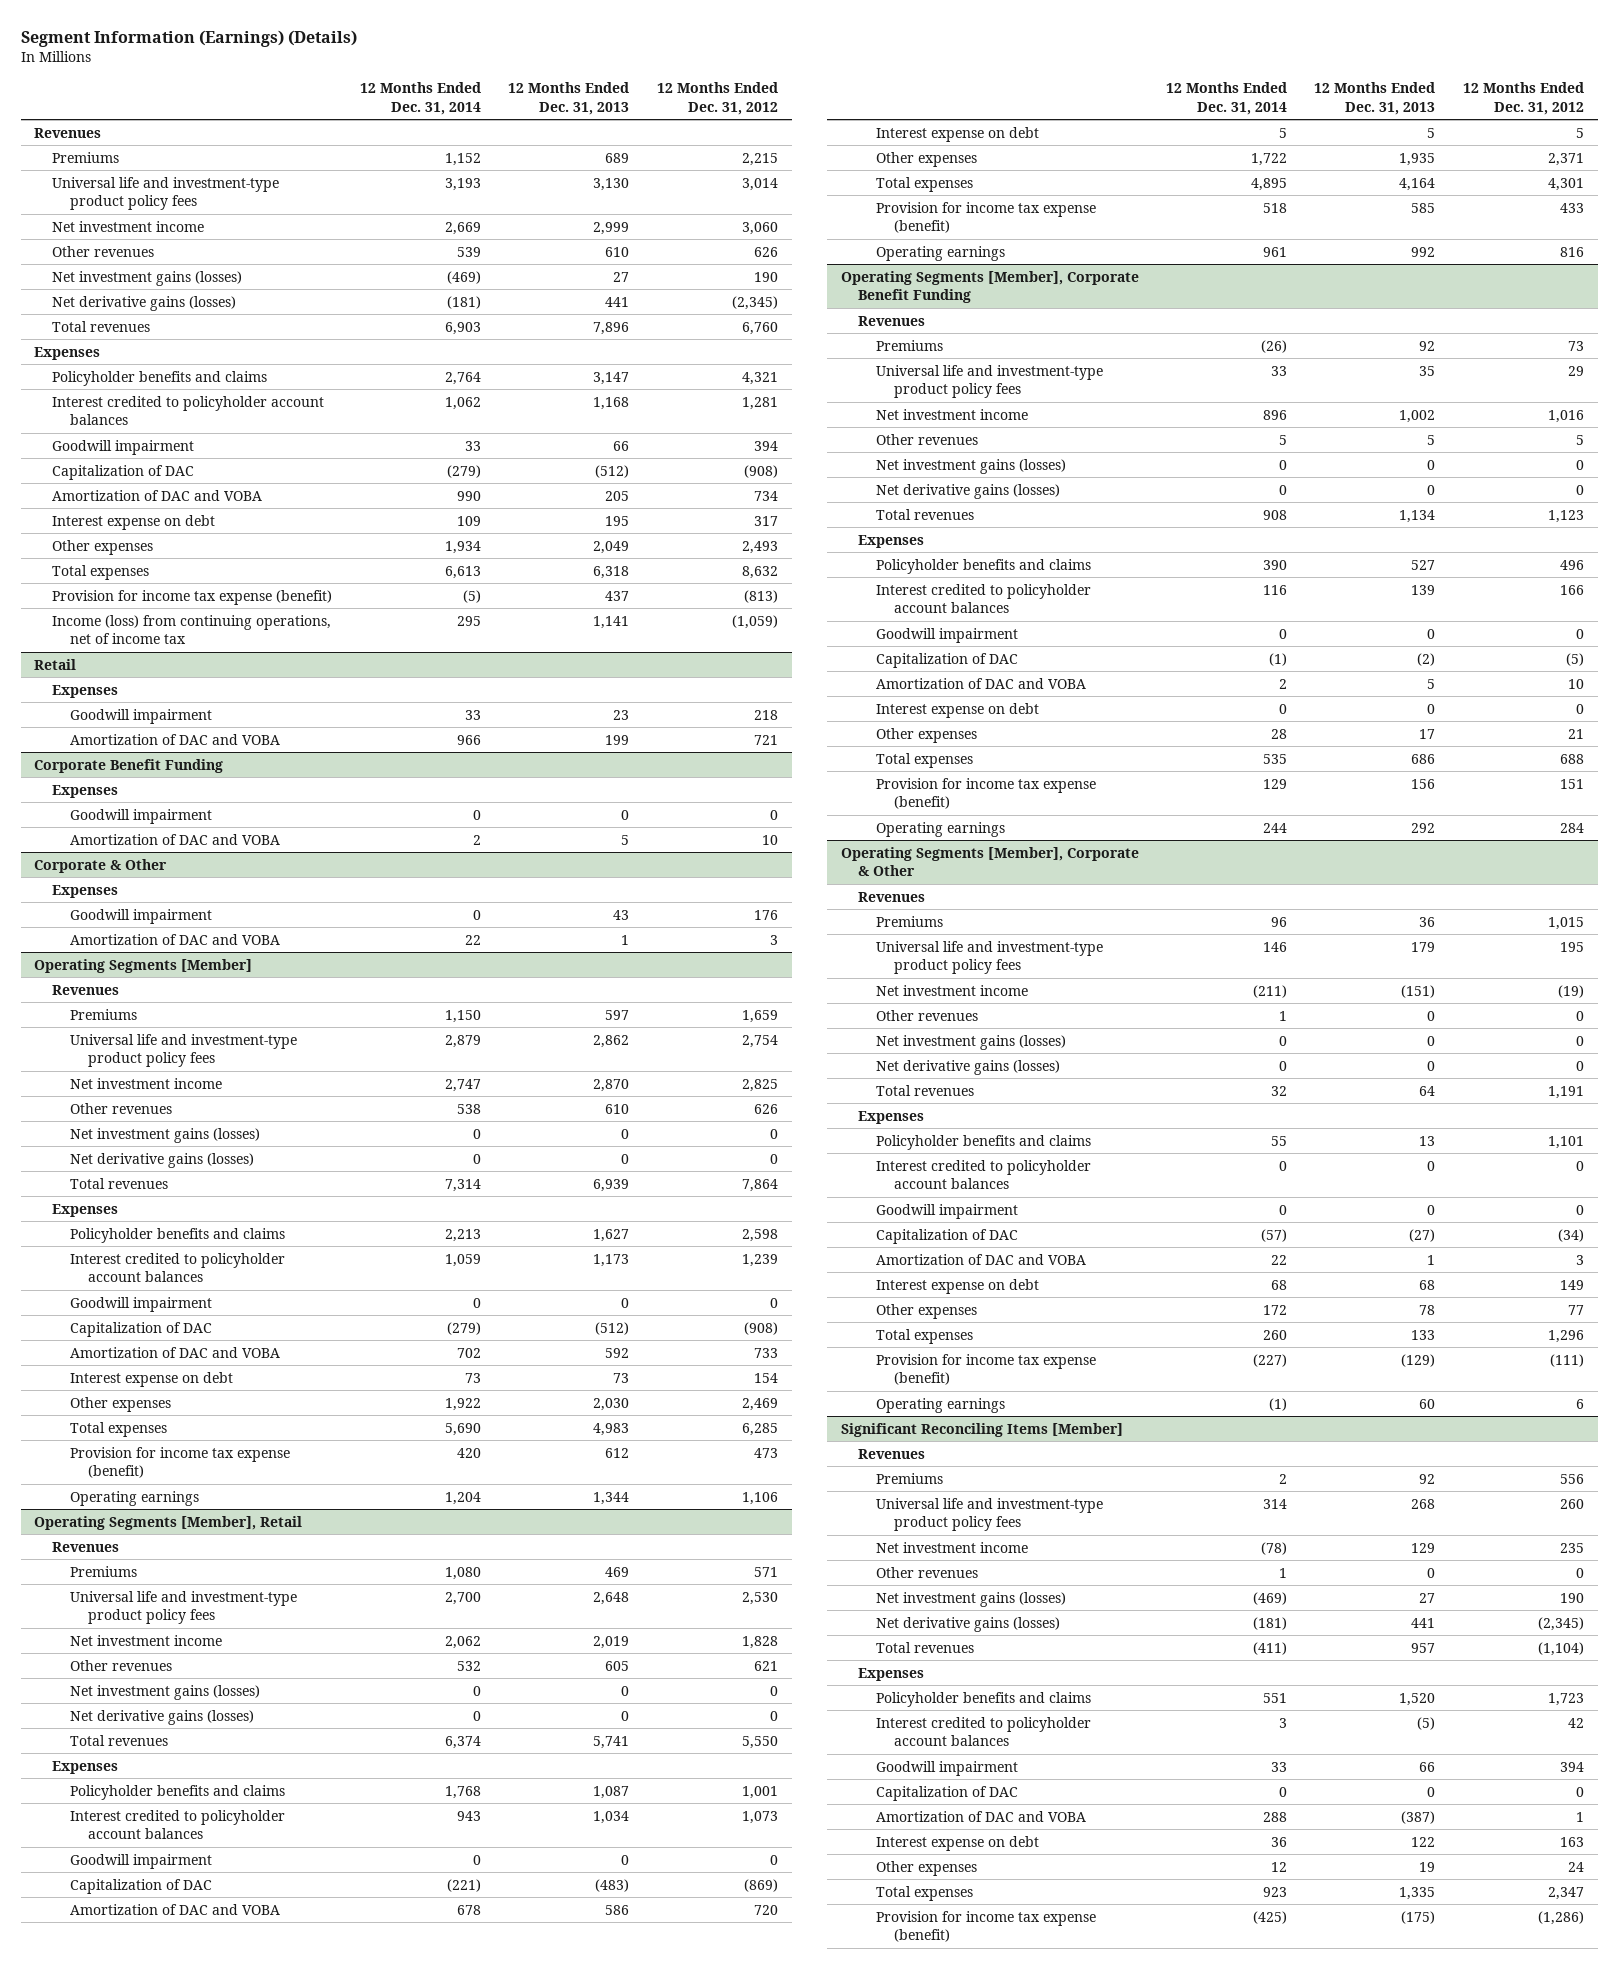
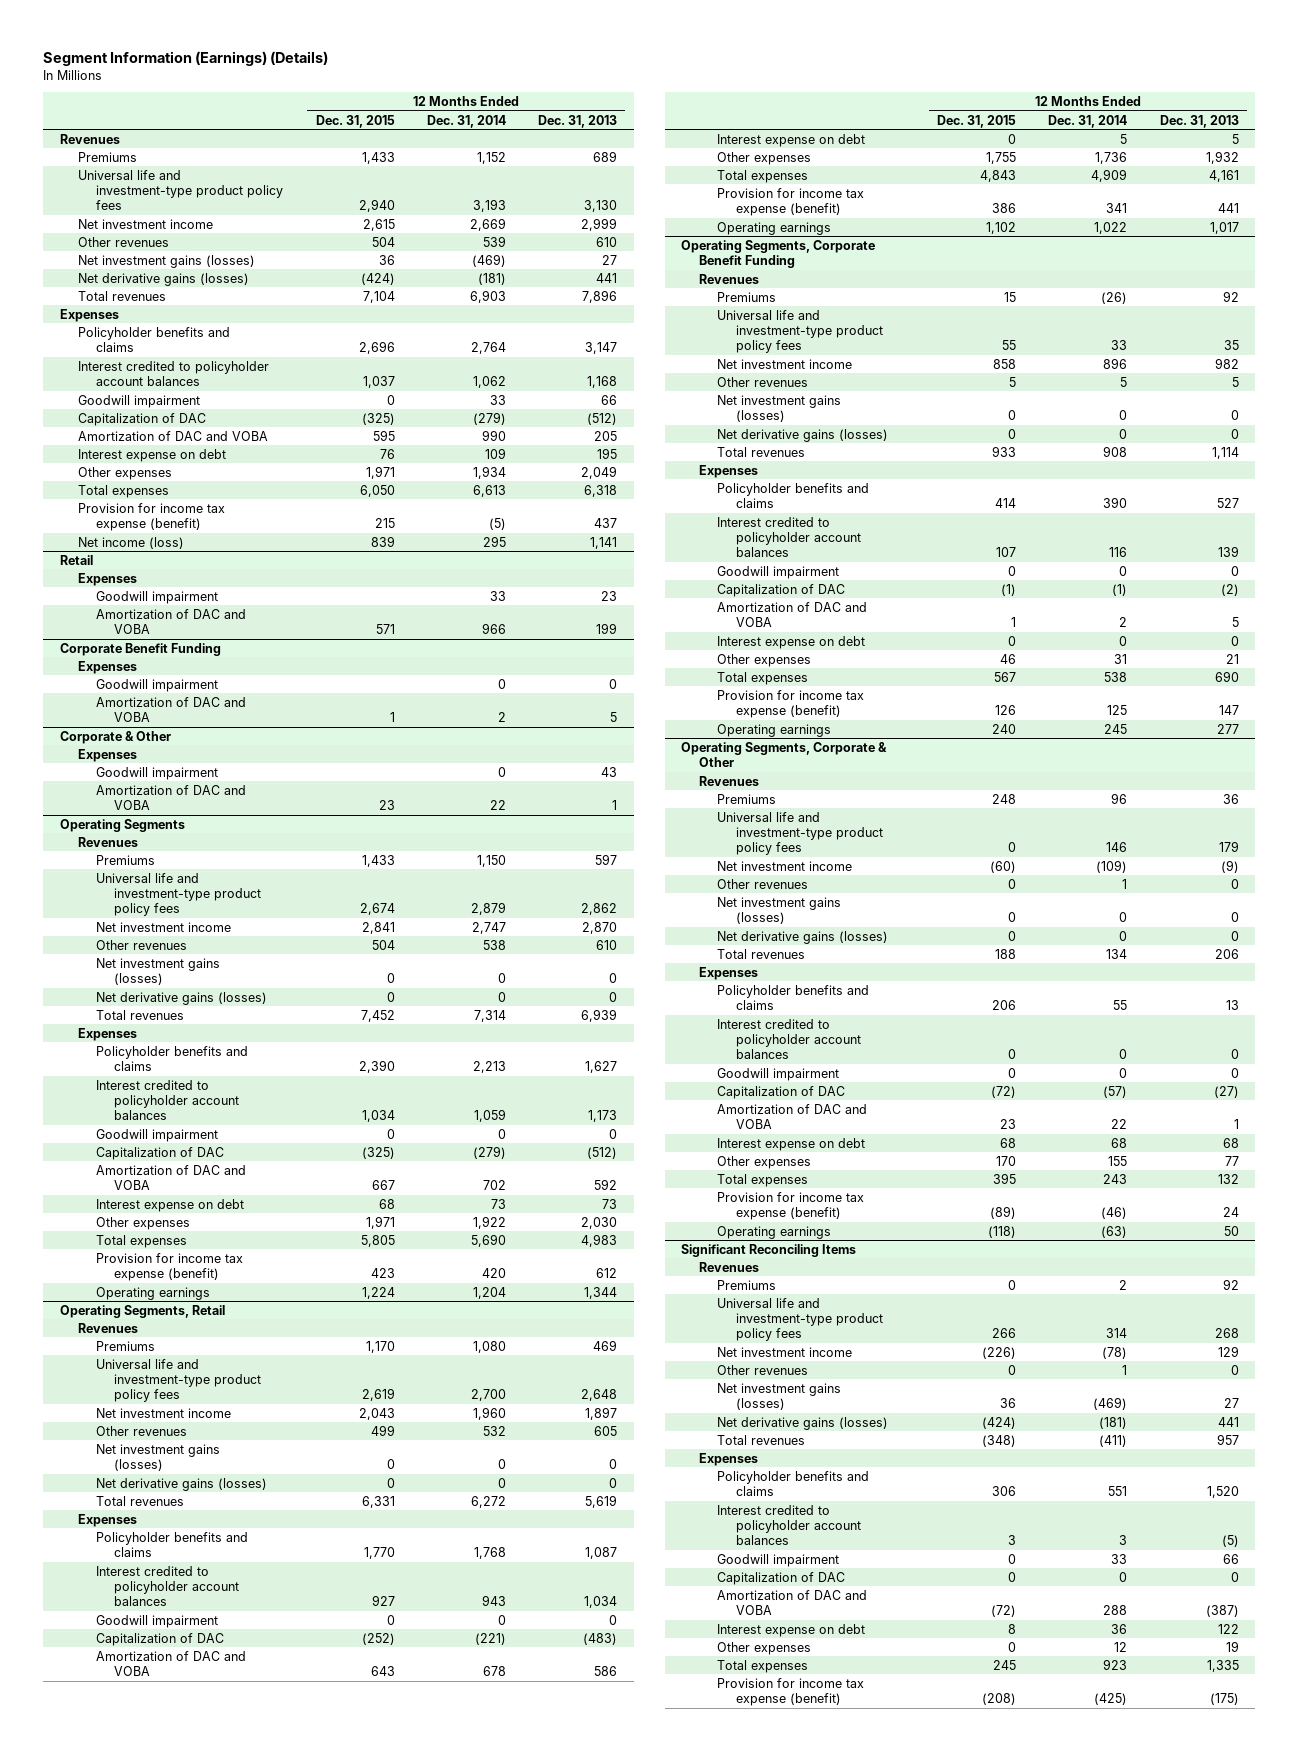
- | 12 Months Ended Dec. 31, 2014 | 12 Months Ended Dec. 31, 2013 | 12 Months Ended Dec. 31, 2012
+ | 12 Months Ended Dec. 31, 2015 | 12 Months Ended Dec. 31, 2014 | 12 Months Ended Dec. 31, 2013
- Income (loss) from continuing operations, net of income tax | 295 | 1,141 | (1,059)
+ Net income (loss) | 839 | 295 | 1,141
- Operating Segments [Member]
+ Operating Segments
- Operating Segments [Member], Retail
+ Operating Segments, Retail
- Net investment income | 2,062 | 2,019 | 1,828
+ Net investment income | 2,043 | 1,960 | 1,897
- Total revenues | 6,374 | 5,741 | 5,550
+ Total revenues | 6,331 | 6,272 | 5,619
- Other expenses | 1,722 | 1,935 | 2,371
- Total expenses | 4,895 | 4,164 | 4,301
- Provision for income tax expense (benefit) | 518 | 585 | 433
- Operating earnings | 961 | 992 | 816
- Operating Segments [Member], Corporate Benefit Funding
+ Other expenses | 1,755 | 1,736 | 1,932
+ Total expenses | 4,843 | 4,909 | 4,161
+ Provision for income tax expense (benefit) | 386 | 341 | 441
+ Operating earnings | 1,102 | 1,022 | 1,017
+ Operating Segments, Corporate Benefit Funding
- Net investment income | 896 | 1,002 | 1,016
+ Net investment income | 858 | 896 | 982
- Total revenues | 908 | 1,134 | 1,123
+ Total revenues | 933 | 908 | 1,114
- Other expenses | 28 | 17 | 21
- Total expenses | 535 | 686 | 688
- Provision for income tax expense (benefit) | 129 | 156 | 151
- Operating earnings | 244 | 292 | 284
- Operating Segments [Member], Corporate & Other
+ Other expenses | 46 | 31 | 21
+ Total expenses | 567 | 538 | 690
+ Provision for income tax expense (benefit) | 126 | 125 | 147
+ Operating earnings | 240 | 245 | 277
+ Operating Segments, Corporate & Other
- Net investment income | (211) | (151) | (19)
+ Net investment income | (60) | (109) | (9)
- Total revenues | 32 | 64 | 1,191
+ Total revenues | 188 | 134 | 206
- Other expenses | 172 | 78 | 77
- Total expenses | 260 | 133 | 1,296
- Provision for income tax expense (benefit) | (227) | (129) | (111)
- Operating earnings | (1) | 60 | 6
- Significant Reconciling Items [Member]
+ Other expenses | 170 | 155 | 77
+ Total expenses | 395 | 243 | 132
+ Provision for income tax expense (benefit) | (89) | (46) | 24
+ Operating earnings | (118) | (63) | 50
+ Significant Reconciling Items

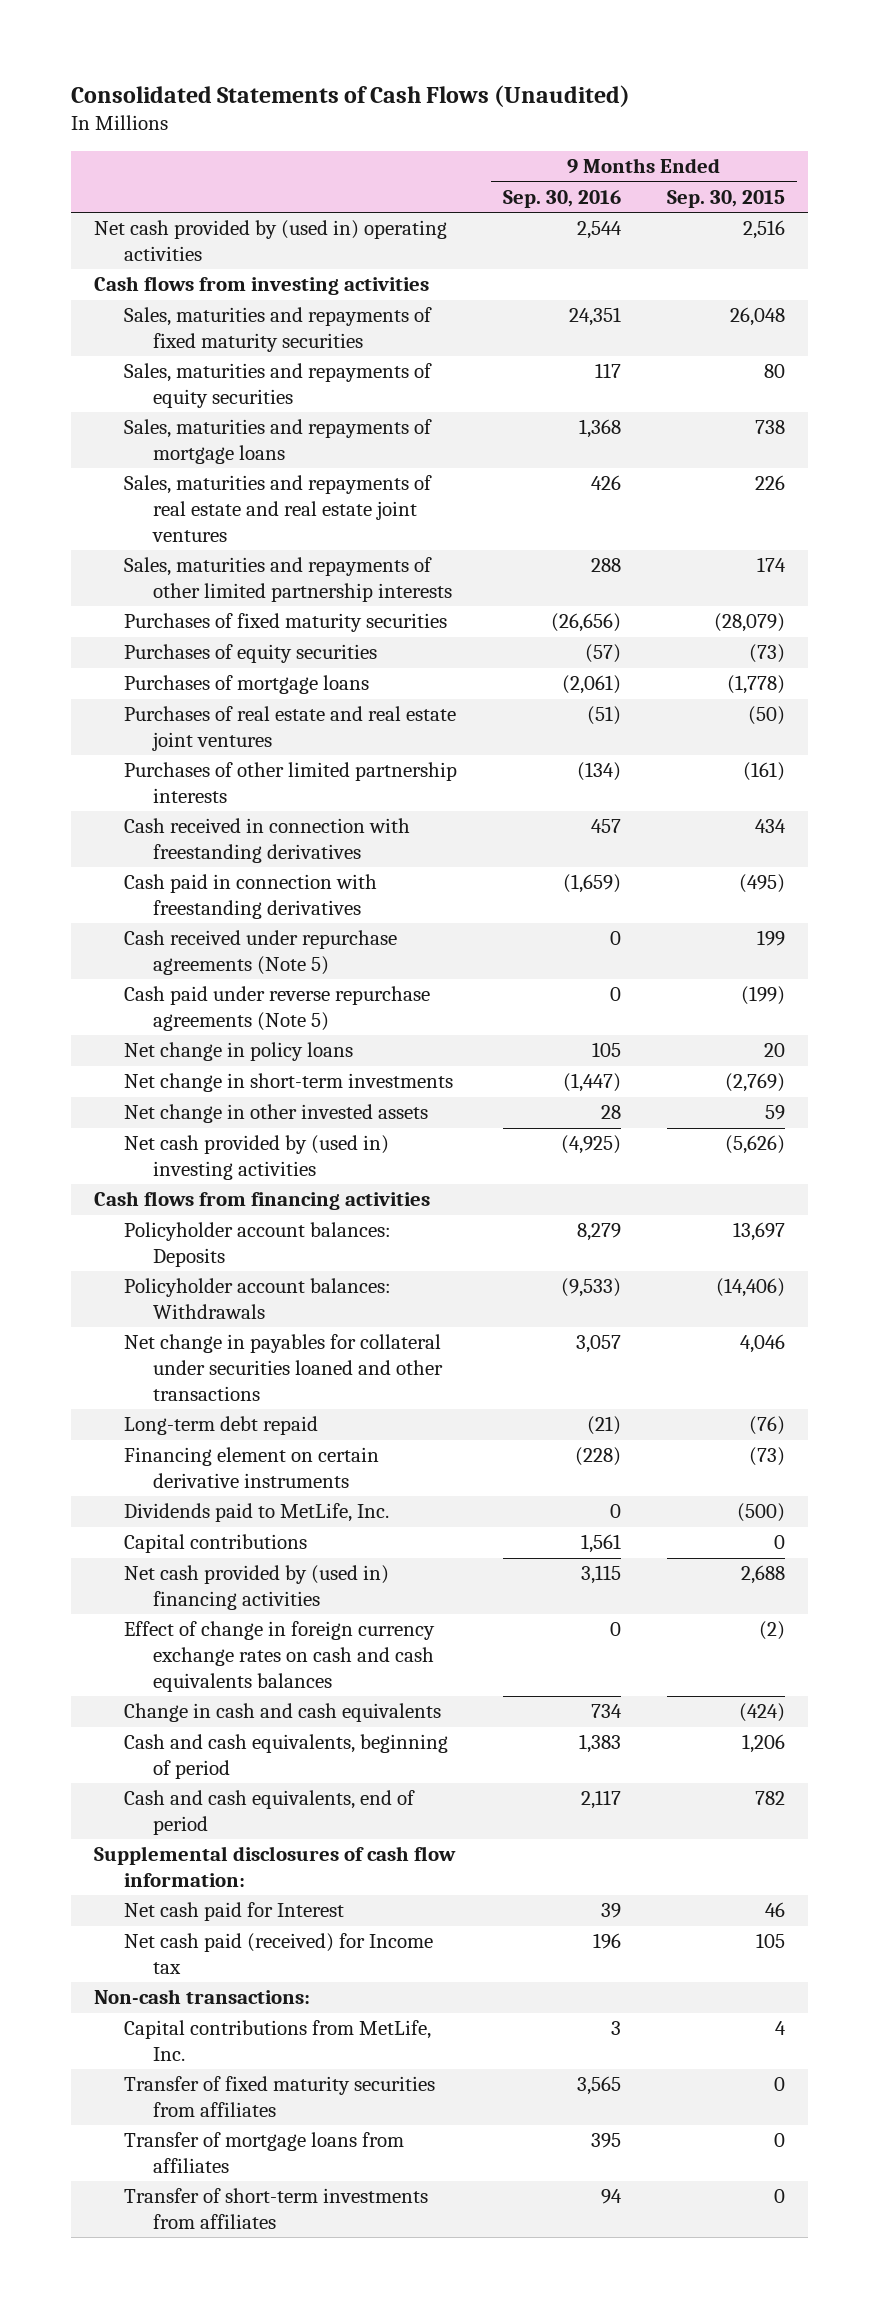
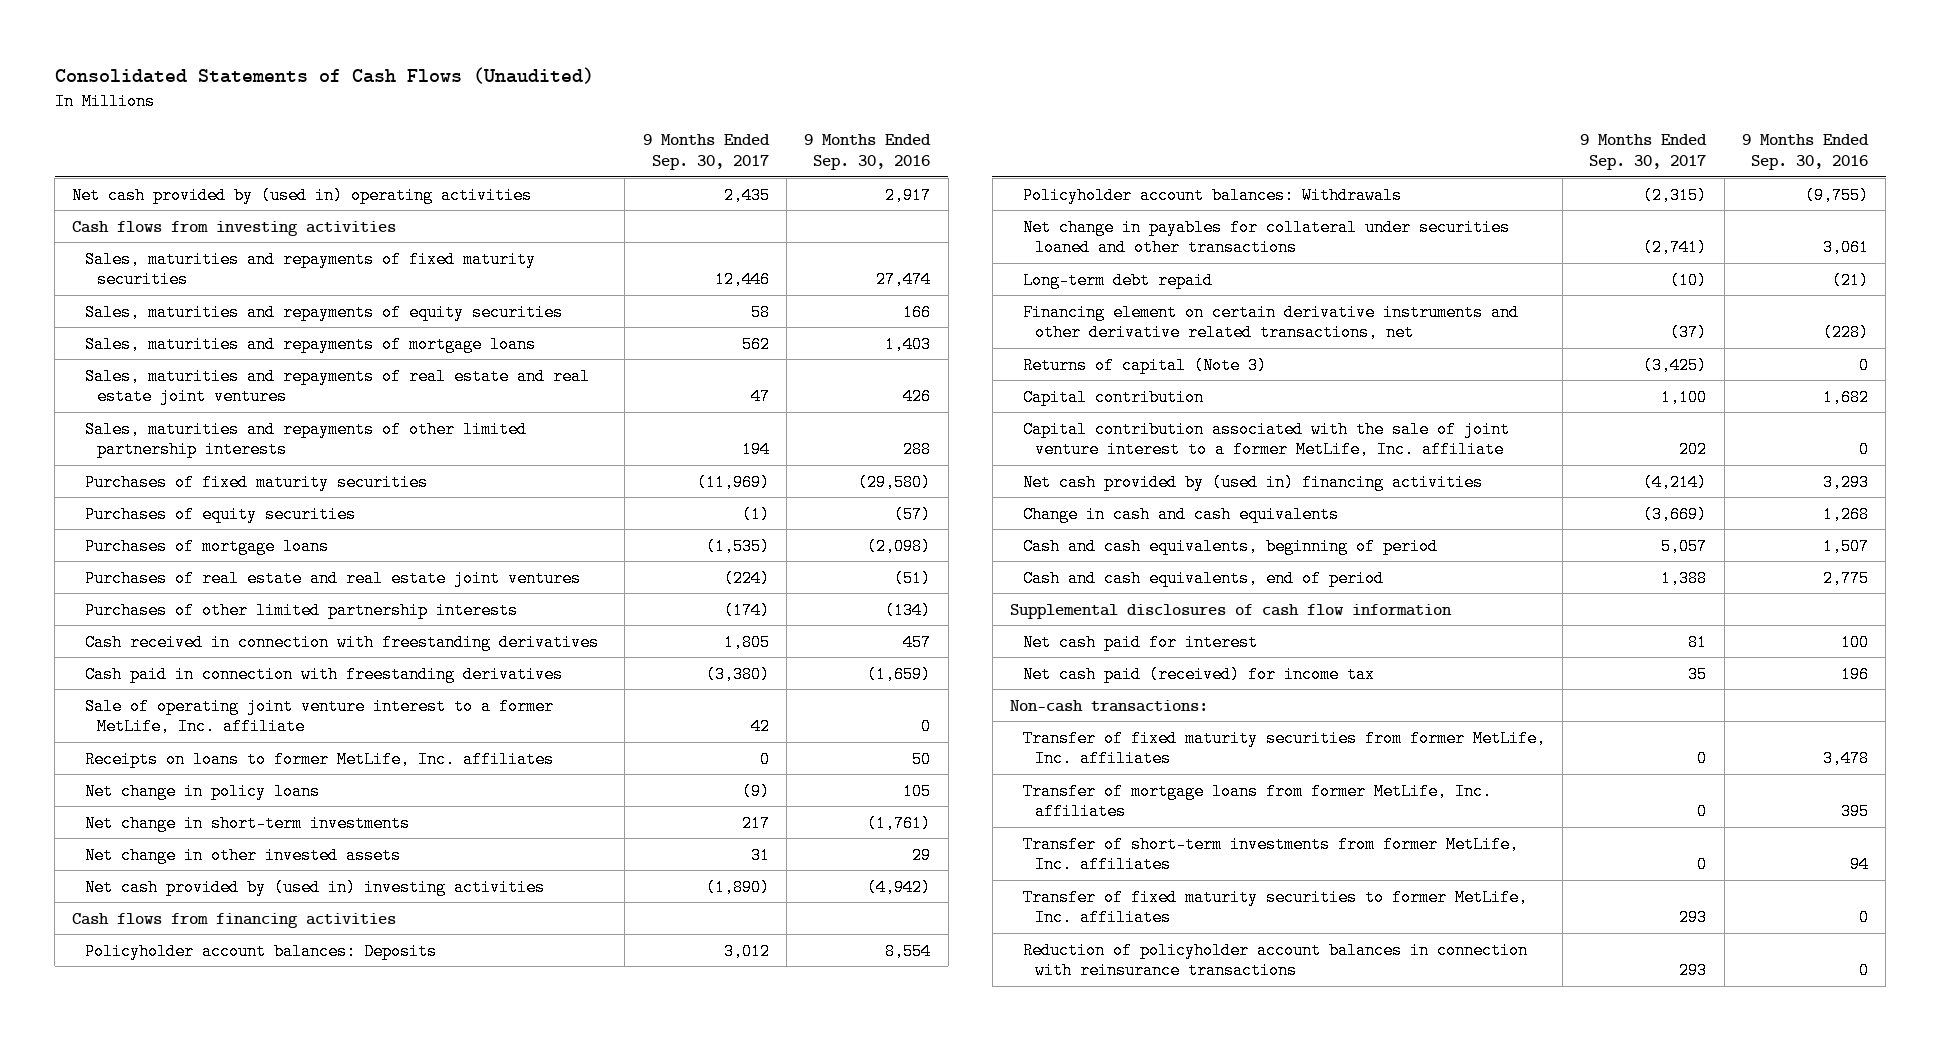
- | 9 Months Ended Sep. 30, 2016 | 9 Months Ended Sep. 30, 2015
+ | 9 Months Ended Sep. 30, 2017 | 9 Months Ended Sep. 30, 2016
- Net cash provided by (used in) operating activities | 2,544 | 2,516
+ Net cash provided by (used in) operating activities | 2,435 | 2,917
- Sales, maturities and repayments of fixed maturity securities | 24,351 | 26,048
- Sales, maturities and repayments of equity securities | 117 | 80
- Sales, maturities and repayments of mortgage loans | 1,368 | 738
+ Sales, maturities and repayments of fixed maturity securities | 12,446 | 27,474
+ Sales, maturities and repayments of equity securities | 58 | 166
+ Sales, maturities and repayments of mortgage loans | 562 | 1,403
- Purchases of fixed maturity securities | (26,656) | (28,079)
+ Purchases of fixed maturity securities | (11,969) | (29,580)
- Purchases of mortgage loans | (2,061) | (1,778)
+ Purchases of mortgage loans | (1,535) | (2,098)
- Cash received under repurchase agreements (Note 5) | 0 | 199
- Cash paid under reverse repurchase agreements (Note 5) | 0 | (199)
+ Sale of operating joint venture interest to a former MetLife, Inc. affiliate | 42 | 0
+ Receipts on loans to former MetLife, Inc. affiliates | 0 | 50
- Net change in short-term investments | (1,447) | (2,769)
- Net change in other invested assets | 28 | 59
- Net cash provided by (used in) investing activities | (4,925) | (5,626)
+ Net change in short-term investments | 217 | (1,761)
+ Net change in other invested assets | 31 | 29
+ Net cash provided by (used in) investing activities | (1,890) | (4,942)
- Policyholder account balances: Deposits | 8,279 | 13,697
- Policyholder account balances: Withdrawals | (9,533) | (14,406)
- Net change in payables for collateral under securities loaned and other transactions | 3,057 | 4,046
+ Policyholder account balances: Deposits | 3,012 | 8,554
+ Policyholder account balances: Withdrawals | (2,315) | (9,755)
+ Net change in payables for collateral under securities loaned and other transactions | (2,741) | 3,061
- Financing element on certain derivative instruments | (228) | (73)
- Dividends paid to MetLife, Inc. | 0 | (500)
- Capital contributions | 1,561 | 0
- Net cash provided by (used in) financing activities | 3,115 | 2,688
- Effect of change in foreign currency exchange rates on cash and cash equivalents balances | 0 | (2)
- Change in cash and cash equivalents | 734 | (424)
- Cash and cash equivalents, beginning of period | 1,383 | 1,206
- Cash and cash equivalents, end of period | 2,117 | 782
- Supplemental disclosures of cash flow information:
- Net cash paid for Interest | 39 | 46
- Net cash paid (received) for Income tax | 196 | 105
+ Financing element on certain derivative instruments and other derivative related transactions, net | (37) | (228)
+ Returns of capital (Note 3) | (3,425) | 0
+ Capital contribution | 1,100 | 1,682
+ Capital contribution associated with the sale of joint venture interest to a former MetLife, Inc. affiliate | 202 | 0
+ Net cash provided by (used in) financing activities | (4,214) | 3,293
+ Change in cash and cash equivalents | (3,669) | 1,268
+ Cash and cash equivalents, beginning of period | 5,057 | 1,507
+ Cash and cash equivalents, end of period | 1,388 | 2,775
+ Supplemental disclosures of cash flow information
+ Net cash paid for interest | 81 | 100
+ Net cash paid (received) for income tax | 35 | 196
- Capital contributions from MetLife, Inc. | 3 | 4
- Transfer of fixed maturity securities from affiliates | 3,565 | 0
- Transfer of mortgage loans from affiliates | 395 | 0
- Transfer of short-term investments from affiliates | 94 | 0
+ Transfer of fixed maturity securities from former MetLife, Inc. affiliates | 0 | 3,478
+ Transfer of mortgage loans from former MetLife, Inc. affiliates | 0 | 395
+ Transfer of short-term investments from former MetLife, Inc. affiliates | 0 | 94
+ Transfer of fixed maturity securities to former MetLife, Inc. affiliates | 293 | 0
+ Reduction of policyholder account balances in connection with reinsurance transactions | 293 | 0

